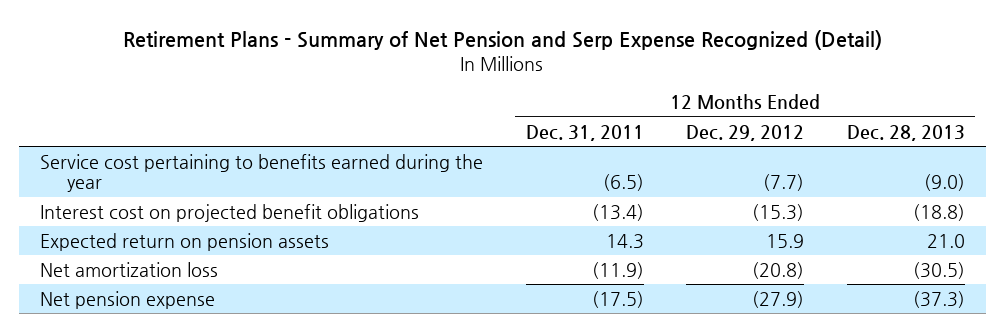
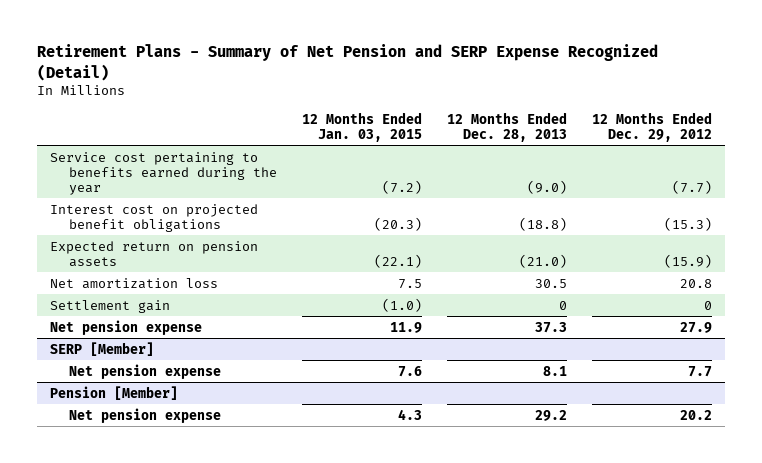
- Retirement Plans - Summary of Net Pension and Serp Expense Recognized (Detail)
+ Retirement Plans - Summary of Net Pension and SERP Expense Recognized (Detail)
- | 12 Months Ended Dec. 31, 2011 | 12 Months Ended Dec. 29, 2012 | 12 Months Ended Dec. 28, 2013
+ | 12 Months Ended Jan. 03, 2015 | 12 Months Ended Dec. 28, 2013 | 12 Months Ended Dec. 29, 2012
- Expected return on pension assets | 14.3 | 15.9 | 21.0
- Net amortization loss | (11.9) | (20.8) | (30.5)
- Net pension expense | (17.5) | (27.9) | (37.3)
+ Expected return on pension assets | (22.1) | (21.0) | (15.9)
+ Net amortization loss | 7.5 | 30.5 | 20.8
+ Settlement gain | (1.0) | 0 | 0
+ Net pension expense | 11.9 | 37.3 | 27.9
+ SERP [Member]
+ Net pension expense | 7.6 | 8.1 | 7.7
+ Pension [Member]
+ Net pension expense | 4.3 | 29.2 | 20.2

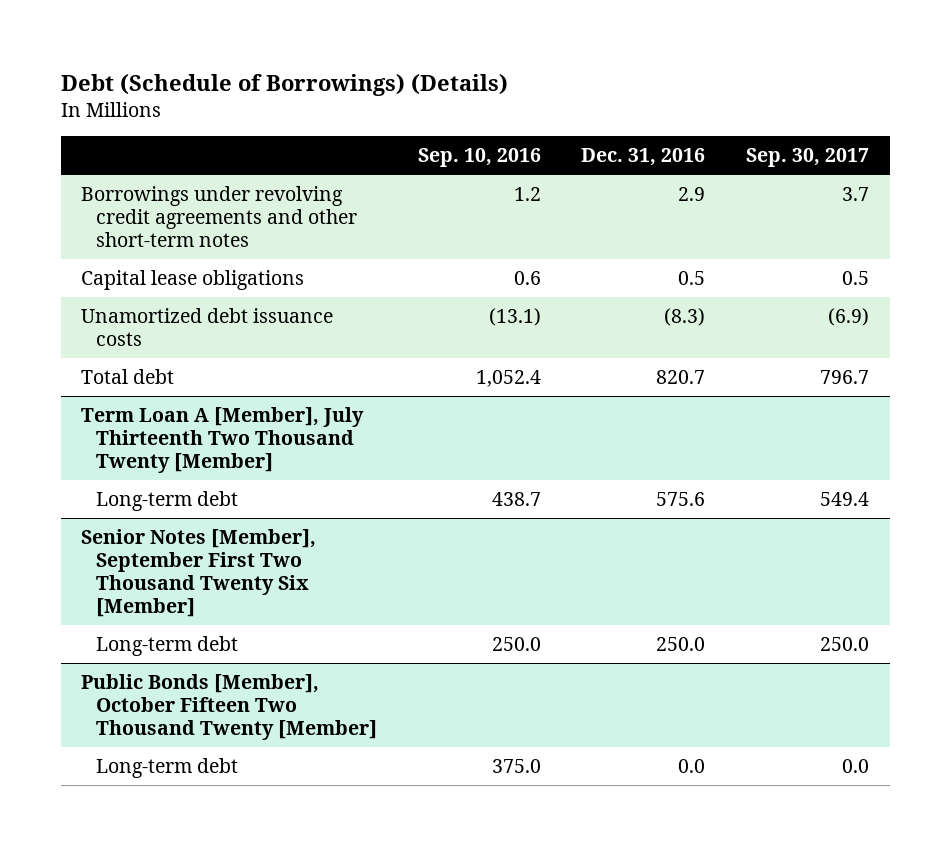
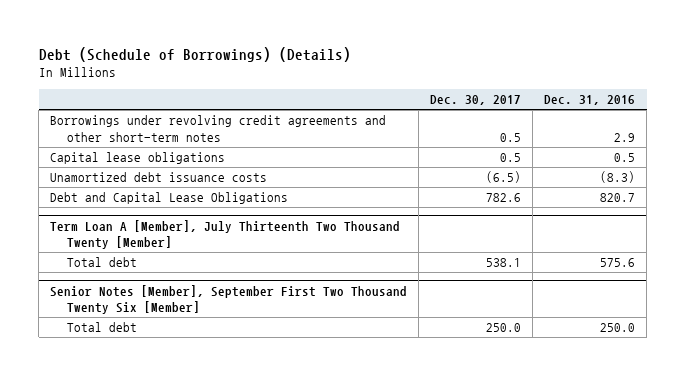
- | Sep. 10, 2016 | Dec. 31, 2016 | Sep. 30, 2017
+ | Dec. 30, 2017 | Dec. 31, 2016
- Total debt | 1,052.4 | 820.7 | 796.7
+ Debt and Capital Lease Obligations | 782.6 | 820.7
@ Term Loan A [Member], July Thirteenth Two Thousand Twenty [Member]
- Long-term debt | 438.7 | 575.6 | 549.4
+ Total debt | 538.1 | 575.6
@ Senior Notes [Member], September First Two Thousand Twenty Six [Member]
- Long-term debt | 250.0 | 250.0 | 250.0
- Public Bonds [Member], October Fifteen Two Thousand Twenty [Member]
- Long-term debt | 375.0 | 0.0 | 0.0
@ Senior Notes [Member], September First Two Thousand Twenty Six [Member]
+ Total debt | 250.0 | 250.0

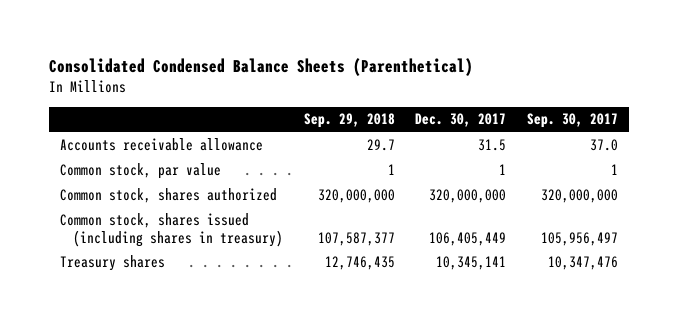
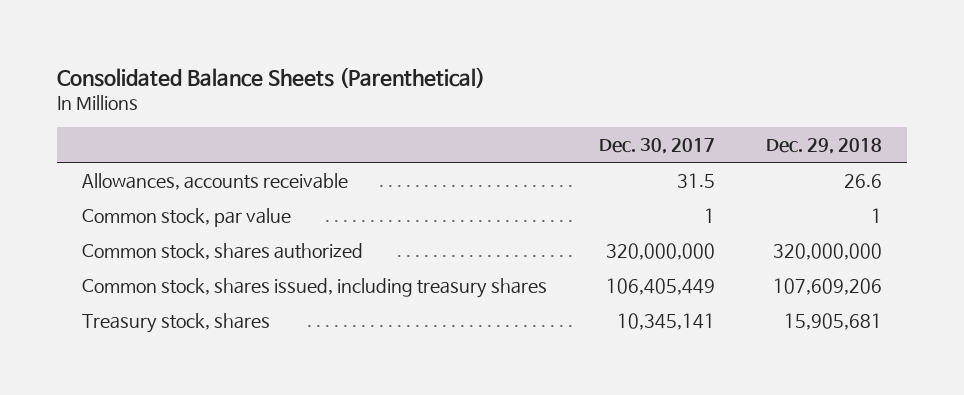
- Consolidated Condensed Balance Sheets (Parenthetical)
+ Consolidated Balance Sheets (Parenthetical)
- | Sep. 29, 2018 | Dec. 30, 2017 | Sep. 30, 2017
+ | Dec. 30, 2017 | Dec. 29, 2018
- Accounts receivable allowance | 29.7 | 31.5 | 37.0
+ Allowances, accounts receivable | 31.5 | 26.6
- Common stock, shares issued (including shares in treasury) | 107,587,377 | 106,405,449 | 105,956,497
- Treasury shares | 12,746,435 | 10,345,141 | 10,347,476
+ Common stock, shares issued, including treasury shares | 106,405,449 | 107,609,206
+ Treasury stock, shares | 10,345,141 | 15,905,681

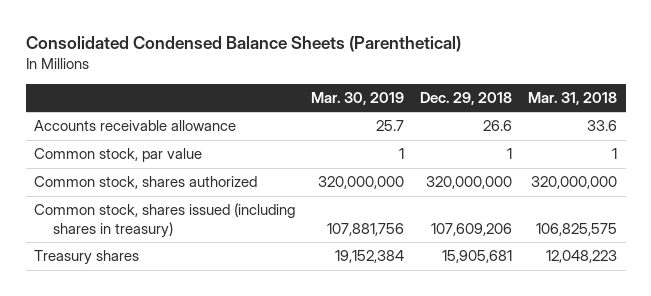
- Consolidated Balance Sheets (Parenthetical)
+ Consolidated Condensed Balance Sheets (Parenthetical)
- | Dec. 30, 2017 | Dec. 29, 2018
+ | Mar. 30, 2019 | Dec. 29, 2018 | Mar. 31, 2018
- Allowances, accounts receivable | 31.5 | 26.6
+ Accounts receivable allowance | 25.7 | 26.6 | 33.6
- Common stock, shares issued, including treasury shares | 106,405,449 | 107,609,206
- Treasury stock, shares | 10,345,141 | 15,905,681
+ Common stock, shares issued (including shares in treasury) | 107,881,756 | 107,609,206 | 106,825,575
+ Treasury shares | 19,152,384 | 15,905,681 | 12,048,223

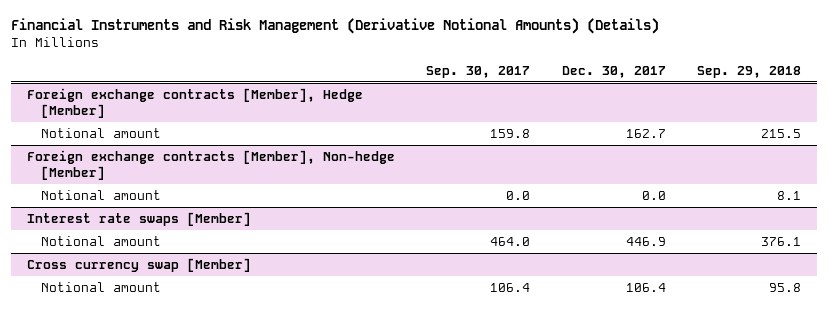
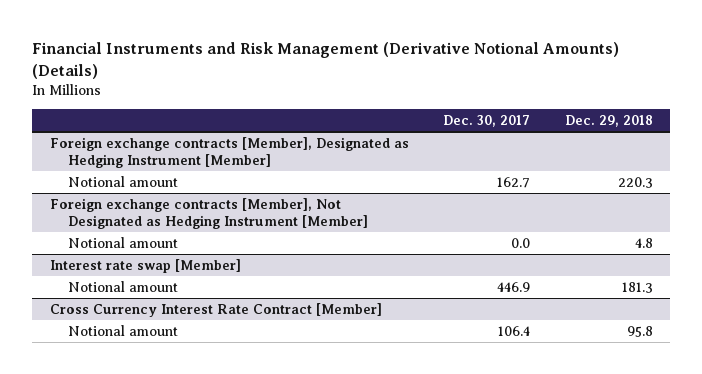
- | Sep. 30, 2017 | Dec. 30, 2017 | Sep. 29, 2018
+ | Dec. 30, 2017 | Dec. 29, 2018
- Foreign exchange contracts [Member], Hedge [Member]
+ Foreign exchange contracts [Member], Designated as Hedging Instrument [Member]
- Foreign exchange contracts [Member], Non-hedge [Member]
+ Foreign exchange contracts [Member], Not Designated as Hedging Instrument [Member]
- Interest rate swaps [Member]
+ Interest rate swap [Member]
- Cross currency swap [Member]
+ Cross Currency Interest Rate Contract [Member]

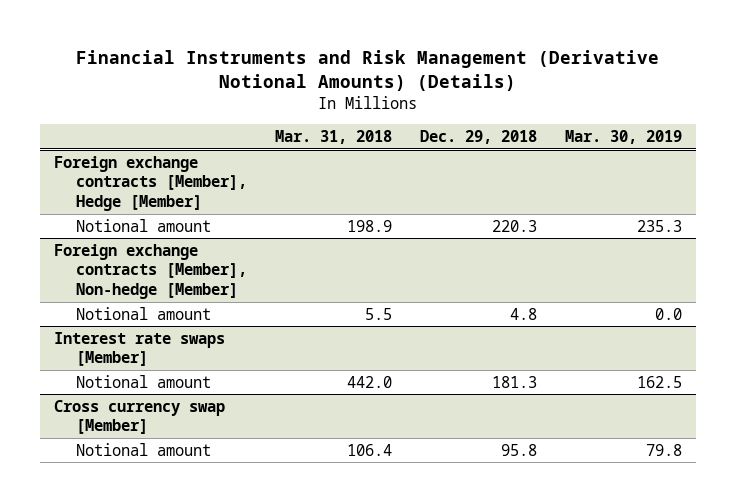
- | Dec. 30, 2017 | Dec. 29, 2018
+ | Mar. 31, 2018 | Dec. 29, 2018 | Mar. 30, 2019
- Foreign exchange contracts [Member], Designated as Hedging Instrument [Member]
+ Foreign exchange contracts [Member], Hedge [Member]
- Foreign exchange contracts [Member], Not Designated as Hedging Instrument [Member]
+ Foreign exchange contracts [Member], Non-hedge [Member]
- Interest rate swap [Member]
+ Interest rate swaps [Member]
- Cross Currency Interest Rate Contract [Member]
+ Cross currency swap [Member]

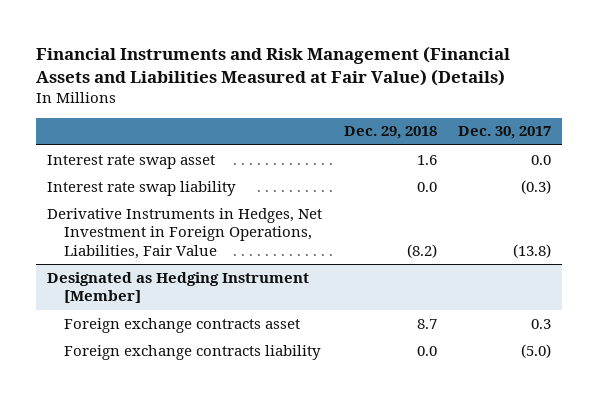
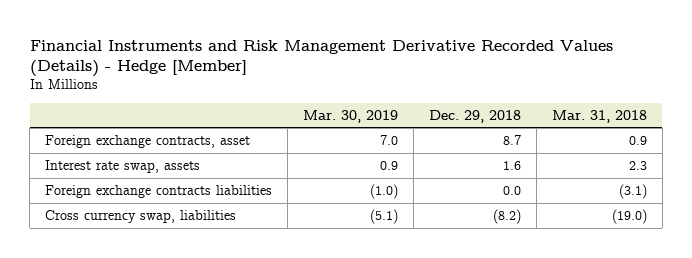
- Financial Instruments and Risk Management (Financial Assets and Liabilities Measured at Fair Value) (Details)
+ Financial Instruments and Risk Management Derivative Recorded Values (Details) - Hedge [Member]
- | Dec. 29, 2018 | Dec. 30, 2017
+ | Mar. 30, 2019 | Dec. 29, 2018 | Mar. 31, 2018
- Interest rate swap asset | 1.6 | 0.0
- Interest rate swap liability | 0.0 | (0.3)
- Derivative Instruments in Hedges, Net Investment in Foreign Operations, Liabilities, Fair Value | (8.2) | (13.8)
- Designated as Hedging Instrument [Member]
- Foreign exchange contracts asset | 8.7 | 0.3
- Foreign exchange contracts liability | 0.0 | (5.0)
+ Foreign exchange contracts, asset | 7.0 | 8.7 | 0.9
+ Interest rate swap, assets | 0.9 | 1.6 | 2.3
+ Foreign exchange contracts liabilities | (1.0) | 0.0 | (3.1)
+ Cross currency swap, liabilities | (5.1) | (8.2) | (19.0)

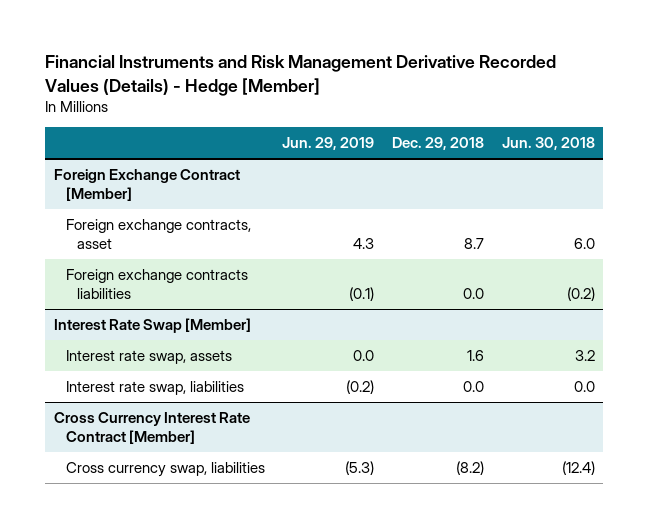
- | Mar. 30, 2019 | Dec. 29, 2018 | Mar. 31, 2018
+ | Jun. 29, 2019 | Dec. 29, 2018 | Jun. 30, 2018
+ Foreign Exchange Contract [Member]
- Interest rate swap, assets | 0.9 | 1.6 | 2.3
+ Interest Rate Swap [Member]
+ Interest rate swap, assets | 0.0 | 1.6 | 3.2
+ Interest rate swap, liabilities | (0.2) | 0.0 | 0.0
+ Cross Currency Interest Rate Contract [Member]

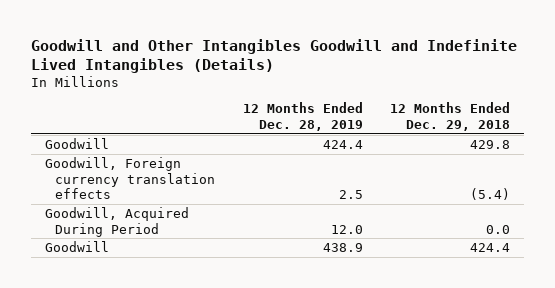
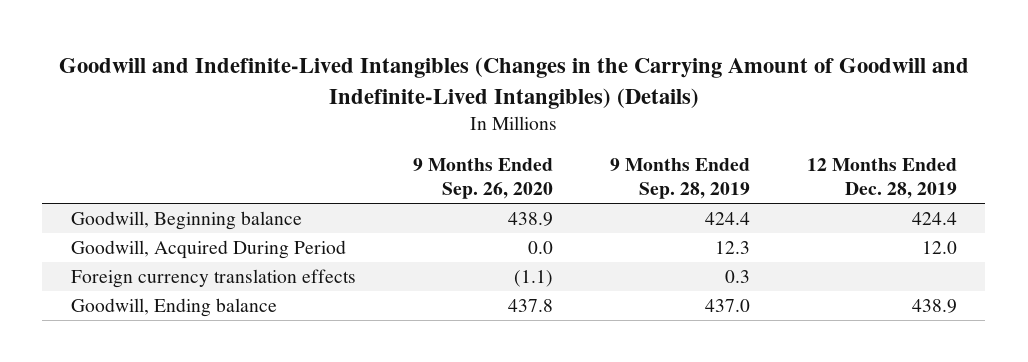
- Goodwill and Other Intangibles Goodwill and Indefinite Lived Intangibles (Details)
+ Goodwill and Indefinite-Lived Intangibles (Changes in the Carrying Amount of Goodwill and Indefinite-Lived Intangibles) (Details)
- | 12 Months Ended Dec. 28, 2019 | 12 Months Ended Dec. 29, 2018
+ | 9 Months Ended Sep. 26, 2020 | 9 Months Ended Sep. 28, 2019 | 12 Months Ended Dec. 28, 2019
- Goodwill | 424.4 | 429.8
- Goodwill, Foreign currency translation effects | 2.5 | (5.4)
+ Goodwill, Beginning balance | 438.9 | 424.4 | 424.4
- Goodwill | 438.9 | 424.4
+ Foreign currency translation effects | (1.1) | 0.3 |
+ Goodwill, Ending balance | 437.8 | 437.0 | 438.9

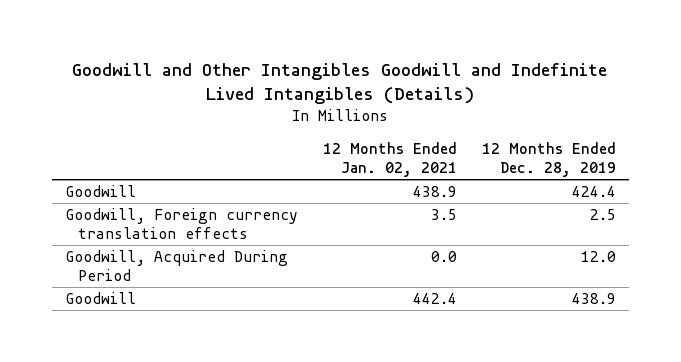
- Goodwill and Indefinite-Lived Intangibles (Changes in the Carrying Amount of Goodwill and Indefinite-Lived Intangibles) (Details)
+ Goodwill and Other Intangibles Goodwill and Indefinite Lived Intangibles (Details)
- | 9 Months Ended Sep. 26, 2020 | 9 Months Ended Sep. 28, 2019 | 12 Months Ended Dec. 28, 2019
+ | 12 Months Ended Jan. 02, 2021 | 12 Months Ended Dec. 28, 2019
- Goodwill, Beginning balance | 438.9 | 424.4 | 424.4
+ Goodwill | 438.9 | 424.4
+ Goodwill, Foreign currency translation effects | 3.5 | 2.5
- Foreign currency translation effects | (1.1) | 0.3 |
- Goodwill, Ending balance | 437.8 | 437.0 | 438.9
+ Goodwill | 442.4 | 438.9

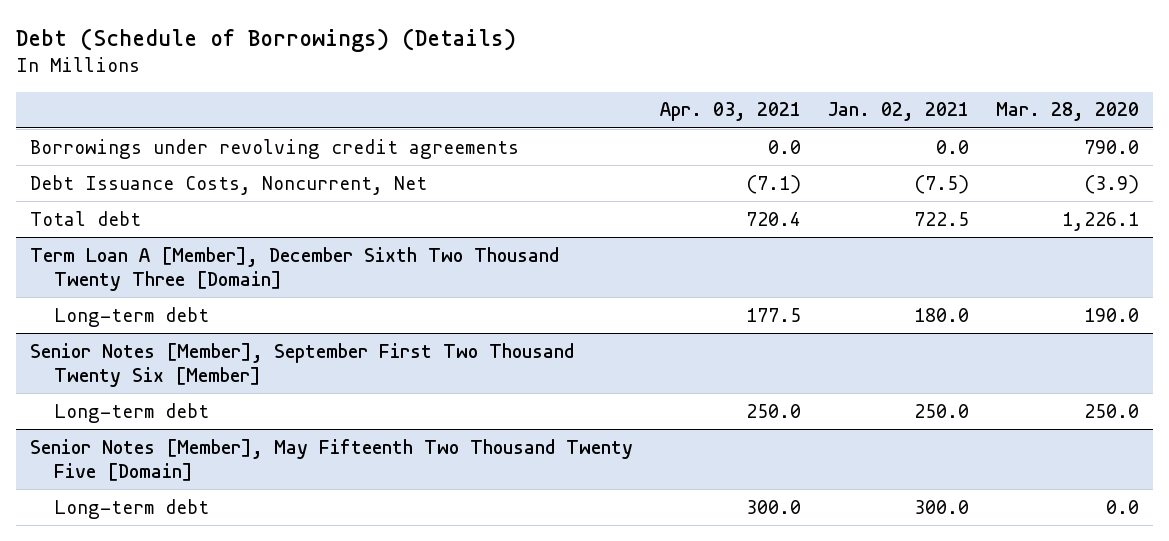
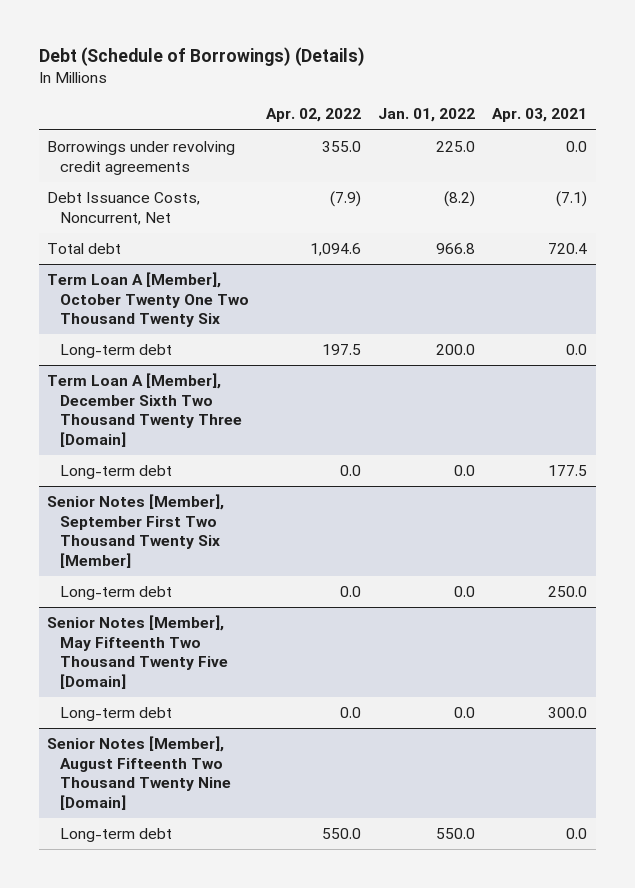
- | Apr. 03, 2021 | Jan. 02, 2021 | Mar. 28, 2020
+ | Apr. 02, 2022 | Jan. 01, 2022 | Apr. 03, 2021
+ Term Loan A [Member], October Twenty One Two Thousand Twenty Six
+ Long-term debt | 197.5 | 200.0 | 0.0
+ Senior Notes [Member], August Fifteenth Two Thousand Twenty Nine [Domain]
+ Long-term debt | 550.0 | 550.0 | 0.0

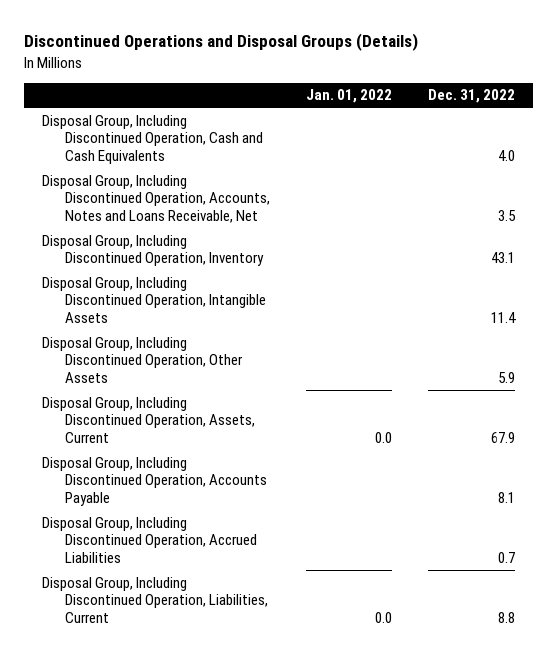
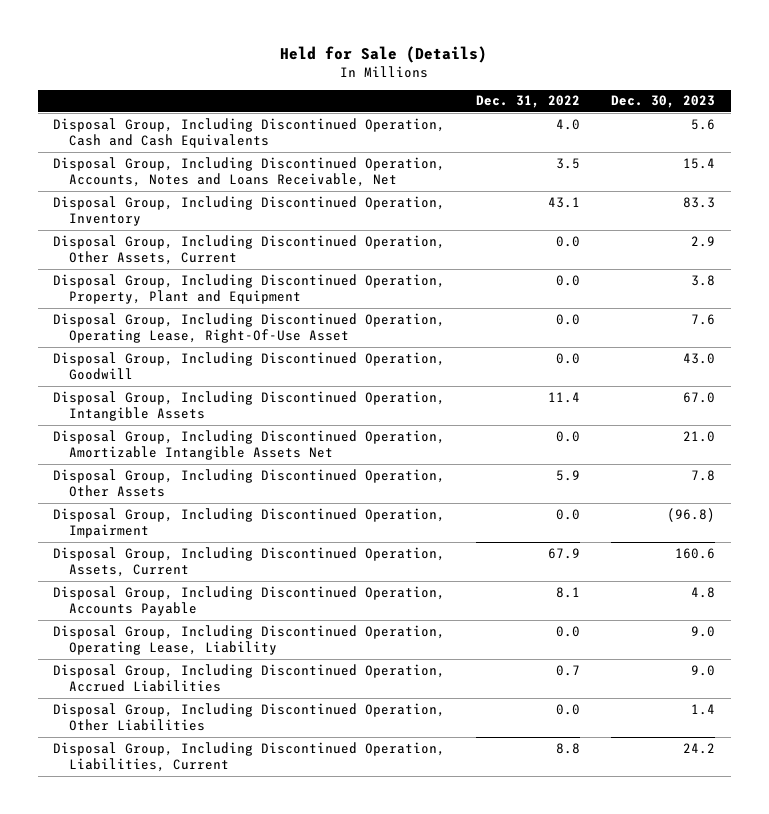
- Discontinued Operations and Disposal Groups (Details)
+ Held for Sale (Details)
- | Jan. 01, 2022 | Dec. 31, 2022
+ | Dec. 31, 2022 | Dec. 30, 2023
+ Disposal Group, Including Discontinued Operation, Other Assets, Current | 0.0 | 2.9
+ Disposal Group, Including Discontinued Operation, Property, Plant and Equipment | 0.0 | 3.8
+ Disposal Group, Including Discontinued Operation, Operating Lease, Right-Of-Use Asset | 0.0 | 7.6
+ Disposal Group, Including Discontinued Operation, Goodwill | 0.0 | 43.0
+ Disposal Group, Including Discontinued Operation, Amortizable Intangible Assets Net | 0.0 | 21.0
+ Disposal Group, Including Discontinued Operation, Impairment | 0.0 | (96.8)
+ Disposal Group, Including Discontinued Operation, Operating Lease, Liability | 0.0 | 9.0
+ Disposal Group, Including Discontinued Operation, Other Liabilities | 0.0 | 1.4

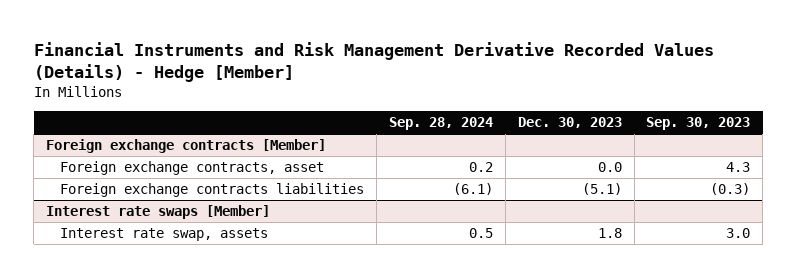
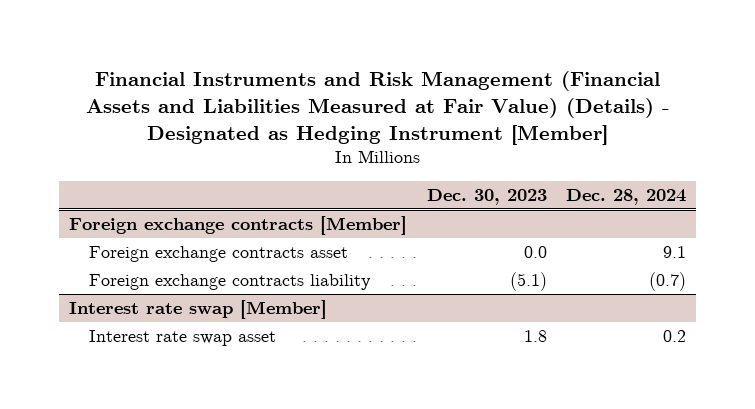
- Financial Instruments and Risk Management Derivative Recorded Values (Details) - Hedge [Member]
+ Financial Instruments and Risk Management (Financial Assets and Liabilities Measured at Fair Value) (Details) - Designated as Hedging Instrument [Member]
- | Sep. 28, 2024 | Dec. 30, 2023 | Sep. 30, 2023
+ | Dec. 30, 2023 | Dec. 28, 2024
@ Foreign exchange contracts [Member]
- Foreign exchange contracts, asset | 0.2 | 0.0 | 4.3
- Foreign exchange contracts liabilities | (6.1) | (5.1) | (0.3)
- Interest rate swaps [Member]
- Interest rate swap, assets | 0.5 | 1.8 | 3.0
@ Foreign exchange contracts [Member]
+ Foreign exchange contracts asset | 0.0 | 9.1
+ Foreign exchange contracts liability | (5.1) | (0.7)
+ Interest rate swap [Member]
+ Interest rate swap asset | 1.8 | 0.2

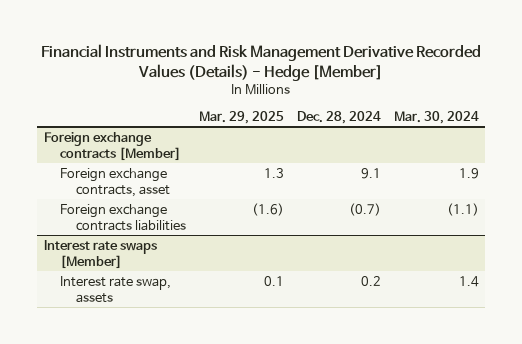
- Financial Instruments and Risk Management (Financial Assets and Liabilities Measured at Fair Value) (Details) - Designated as Hedging Instrument [Member]
+ Financial Instruments and Risk Management Derivative Recorded Values (Details) - Hedge [Member]
- | Dec. 30, 2023 | Dec. 28, 2024
+ | Mar. 29, 2025 | Dec. 28, 2024 | Mar. 30, 2024
@ Foreign exchange contracts [Member]
- Foreign exchange contracts asset | 0.0 | 9.1
- Foreign exchange contracts liability | (5.1) | (0.7)
- Interest rate swap [Member]
- Interest rate swap asset | 1.8 | 0.2
@ Foreign exchange contracts [Member]
+ Foreign exchange contracts, asset | 1.3 | 9.1 | 1.9
+ Foreign exchange contracts liabilities | (1.6) | (0.7) | (1.1)
+ Interest rate swaps [Member]
+ Interest rate swap, assets | 0.1 | 0.2 | 1.4

